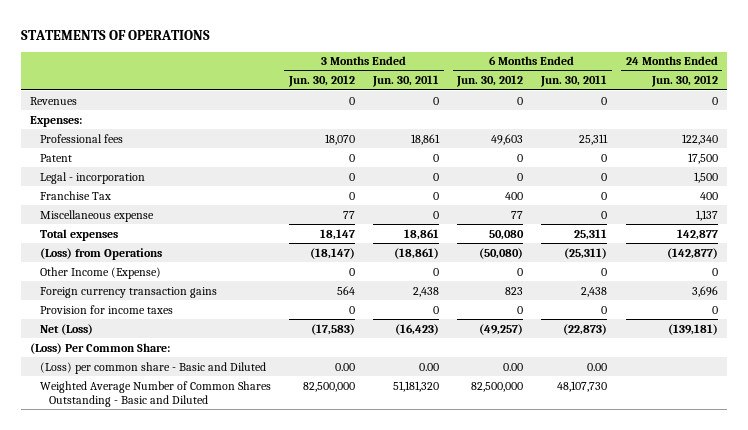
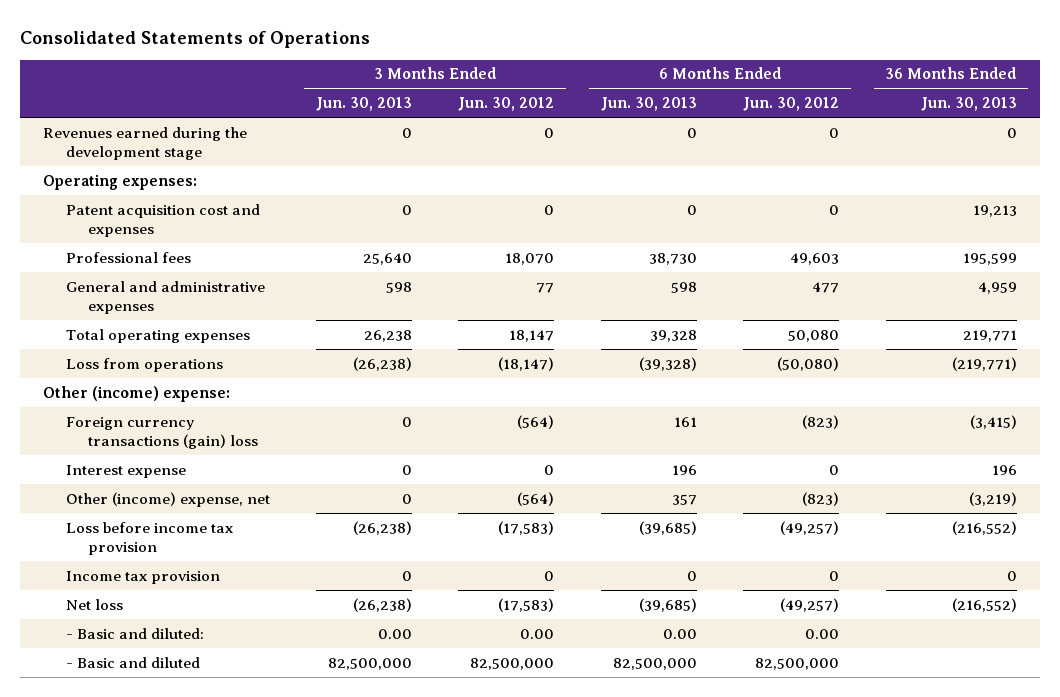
- STATEMENTS OF OPERATIONS
+ Consolidated Statements of Operations
- | 3 Months Ended Jun. 30, 2012 | 3 Months Ended Jun. 30, 2011 | 6 Months Ended Jun. 30, 2012 | 6 Months Ended Jun. 30, 2011 | 24 Months Ended Jun. 30, 2012
+ | 3 Months Ended Jun. 30, 2013 | 3 Months Ended Jun. 30, 2012 | 6 Months Ended Jun. 30, 2013 | 6 Months Ended Jun. 30, 2012 | 36 Months Ended Jun. 30, 2013
- Revenues | 0 | 0 | 0 | 0 | 0
- Expenses:
+ Revenues earned during the development stage | 0 | 0 | 0 | 0 | 0
+ Operating expenses:
+ Patent acquisition cost and expenses | 0 | 0 | 0 | 0 | 19,213
- Patent | 0 | 0 | 0 | 0 | 17,500
- Legal - incorporation | 0 | 0 | 0 | 0 | 1,500
- Franchise Tax | 0 | 0 | 400 | 0 | 400
- Miscellaneous expense | 77 | 0 | 77 | 0 | 1,137
- Total expenses | 18,147 | 18,861 | 50,080 | 25,311 | 142,877
- (Loss) from Operations | (18,147) | (18,861) | (50,080) | (25,311) | (142,877)
- Other Income (Expense) | 0 | 0 | 0 | 0 | 0
- Foreign currency transaction gains | 564 | 2,438 | 823 | 2,438 | 3,696
- Provision for income taxes | 0 | 0 | 0 | 0 | 0
- Net (Loss) | (17,583) | (16,423) | (49,257) | (22,873) | (139,181)
- (Loss) Per Common Share:
- (Loss) per common share - Basic and Diluted | 0.00 | 0.00 | 0.00 | 0.00 |
- Weighted Average Number of Common Shares Outstanding - Basic and Diluted | 82,500,000 | 51,181,320 | 82,500,000 | 48,107,730 |
+ General and administrative expenses | 598 | 77 | 598 | 477 | 4,959
+ Total operating expenses | 26,238 | 18,147 | 39,328 | 50,080 | 219,771
+ Loss from operations | (26,238) | (18,147) | (39,328) | (50,080) | (219,771)
+ Other (income) expense:
+ Foreign currency transactions (gain) loss | 0 | (564) | 161 | (823) | (3,415)
+ Interest expense | 0 | 0 | 196 | 0 | 196
+ Other (income) expense, net | 0 | (564) | 357 | (823) | (3,219)
+ Loss before income tax provision | (26,238) | (17,583) | (39,685) | (49,257) | (216,552)
+ Income tax provision | 0 | 0 | 0 | 0 | 0
+ Net loss | (26,238) | (17,583) | (39,685) | (49,257) | (216,552)
+ - Basic and diluted: | 0.00 | 0.00 | 0.00 | 0.00 |
+ - Basic and diluted | 82,500,000 | 82,500,000 | 82,500,000 | 82,500,000 |

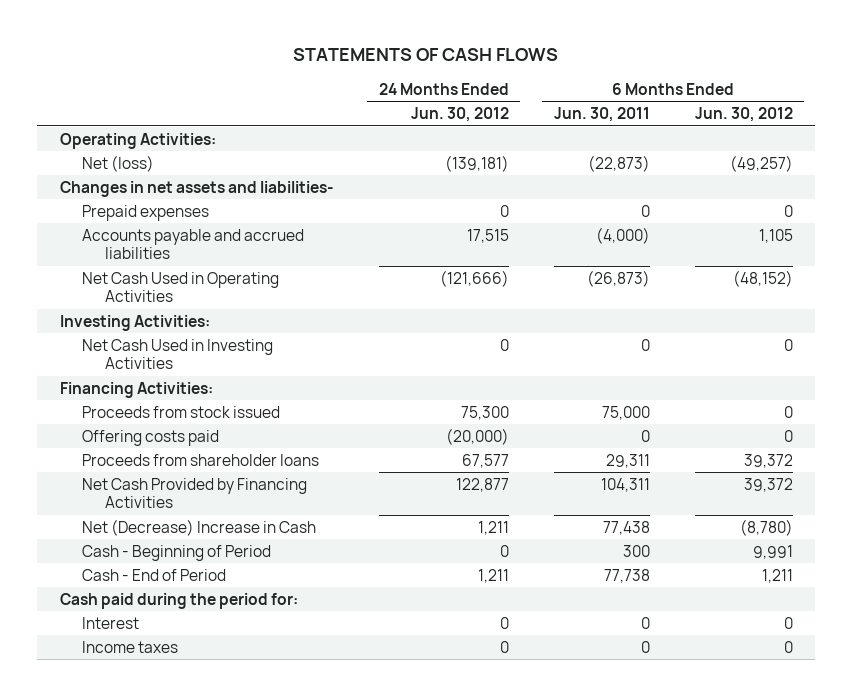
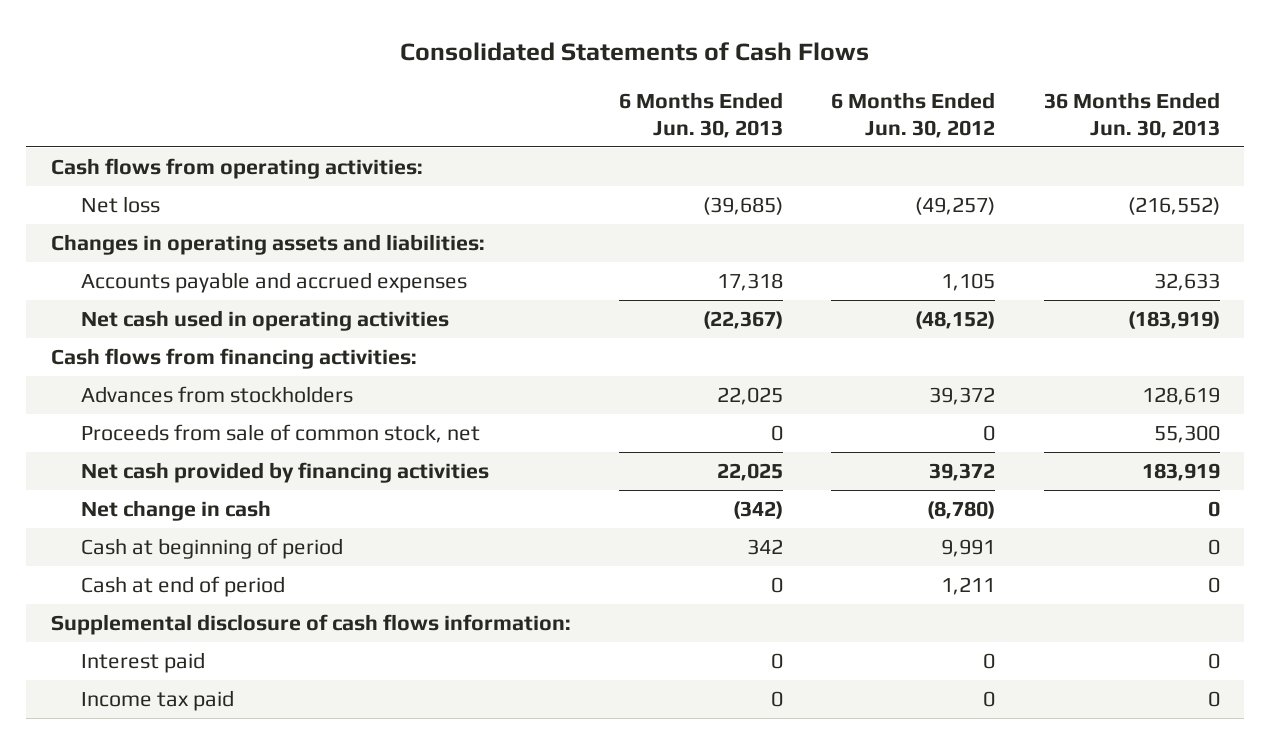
- STATEMENTS OF CASH FLOWS
+ Consolidated Statements of Cash Flows
- | 24 Months Ended Jun. 30, 2012 | 6 Months Ended Jun. 30, 2011 | 6 Months Ended Jun. 30, 2012
+ | 6 Months Ended Jun. 30, 2013 | 6 Months Ended Jun. 30, 2012 | 36 Months Ended Jun. 30, 2013
- Operating Activities:
- Net (loss) | (139,181) | (22,873) | (49,257)
- Changes in net assets and liabilities-
- Prepaid expenses | 0 | 0 | 0
- Accounts payable and accrued liabilities | 17,515 | (4,000) | 1,105
- Net Cash Used in Operating Activities | (121,666) | (26,873) | (48,152)
- Investing Activities:
- Net Cash Used in Investing Activities | 0 | 0 | 0
- Financing Activities:
- Proceeds from stock issued | 75,300 | 75,000 | 0
- Offering costs paid | (20,000) | 0 | 0
- Proceeds from shareholder loans | 67,577 | 29,311 | 39,372
- Net Cash Provided by Financing Activities | 122,877 | 104,311 | 39,372
- Net (Decrease) Increase in Cash | 1,211 | 77,438 | (8,780)
- Cash - Beginning of Period | 0 | 300 | 9,991
- Cash - End of Period | 1,211 | 77,738 | 1,211
- Cash paid during the period for:
- Interest | 0 | 0 | 0
- Income taxes | 0 | 0 | 0
+ Cash flows from operating activities:
+ Net loss | (39,685) | (49,257) | (216,552)
+ Changes in operating assets and liabilities:
+ Accounts payable and accrued expenses | 17,318 | 1,105 | 32,633
+ Net cash used in operating activities | (22,367) | (48,152) | (183,919)
+ Cash flows from financing activities:
+ Advances from stockholders | 22,025 | 39,372 | 128,619
+ Proceeds from sale of common stock, net | 0 | 0 | 55,300
+ Net cash provided by financing activities | 22,025 | 39,372 | 183,919
+ Net change in cash | (342) | (8,780) | 0
+ Cash at beginning of period | 342 | 9,991 | 0
+ Cash at end of period | 0 | 1,211 | 0
+ Supplemental disclosure of cash flows information:
+ Interest paid | 0 | 0 | 0
+ Income tax paid | 0 | 0 | 0

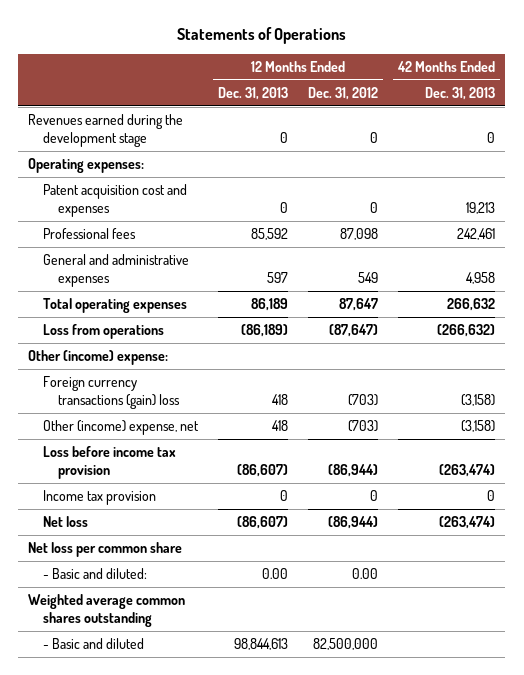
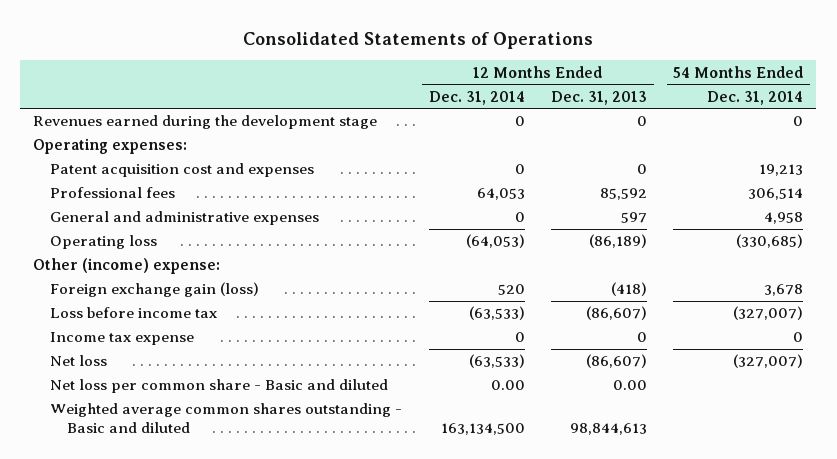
- Statements of Operations
+ Consolidated Statements of Operations
- | 12 Months Ended Dec. 31, 2013 | 12 Months Ended Dec. 31, 2012 | 42 Months Ended Dec. 31, 2013
+ | 12 Months Ended Dec. 31, 2014 | 12 Months Ended Dec. 31, 2013 | 54 Months Ended Dec. 31, 2014
- Total operating expenses | 86,189 | 87,647 | 266,632
- Loss from operations | (86,189) | (87,647) | (266,632)
+ Operating loss | (64,053) | (86,189) | (330,685)
- Foreign currency transactions (gain) loss | 418 | (703) | (3,158)
- Other (income) expense, net | 418 | (703) | (3,158)
- Loss before income tax provision | (86,607) | (86,944) | (263,474)
- Income tax provision | 0 | 0 | 0
+ Foreign exchange gain (loss) | 520 | (418) | 3,678
+ Loss before income tax | (63,533) | (86,607) | (327,007)
+ Income tax expense | 0 | 0 | 0
- Net loss per common share
- - Basic and diluted: | 0.00 | 0.00 |
- Weighted average common shares outstanding
- - Basic and diluted | 98,844,613 | 82,500,000 |
+ Net loss per common share - Basic and diluted | 0.00 | 0.00 |
+ Weighted average common shares outstanding - Basic and diluted | 163,134,500 | 98,844,613 |

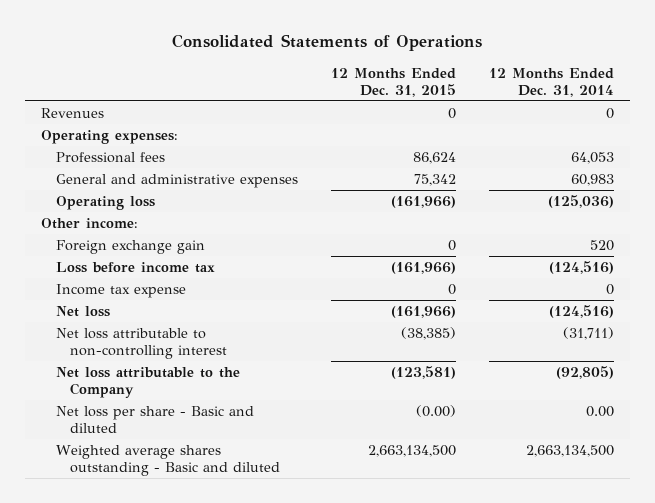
- | 12 Months Ended Dec. 31, 2014 | 12 Months Ended Dec. 31, 2013 | 54 Months Ended Dec. 31, 2014
+ | 12 Months Ended Dec. 31, 2015 | 12 Months Ended Dec. 31, 2014
- Revenues earned during the development stage | 0 | 0 | 0
+ Revenues | 0 | 0
- Patent acquisition cost and expenses | 0 | 0 | 19,213
- General and administrative expenses | 0 | 597 | 4,958
- Operating loss | (64,053) | (86,189) | (330,685)
- Other (income) expense:
- Foreign exchange gain (loss) | 520 | (418) | 3,678
- Loss before income tax | (63,533) | (86,607) | (327,007)
+ General and administrative expenses | 75,342 | 60,983
+ Operating loss | (161,966) | (125,036)
+ Other income:
+ Foreign exchange gain | 0 | 520
+ Loss before income tax | (161,966) | (124,516)
- Net loss | (63,533) | (86,607) | (327,007)
- Net loss per common share - Basic and diluted | 0.00 | 0.00 |
- Weighted average common shares outstanding - Basic and diluted | 163,134,500 | 98,844,613 |
+ Net loss | (161,966) | (124,516)
+ Net loss attributable to non-controlling interest | (38,385) | (31,711)
+ Net loss attributable to the Company | (123,581) | (92,805)
+ Net loss per share - Basic and diluted | (0.00) | 0.00
+ Weighted average shares outstanding - Basic and diluted | 2,663,134,500 | 2,663,134,500

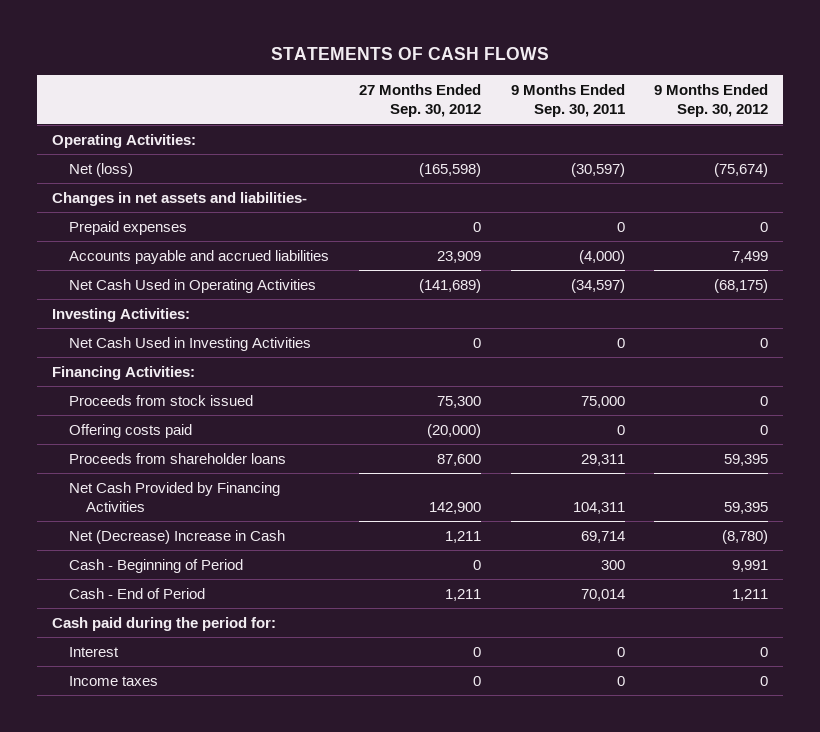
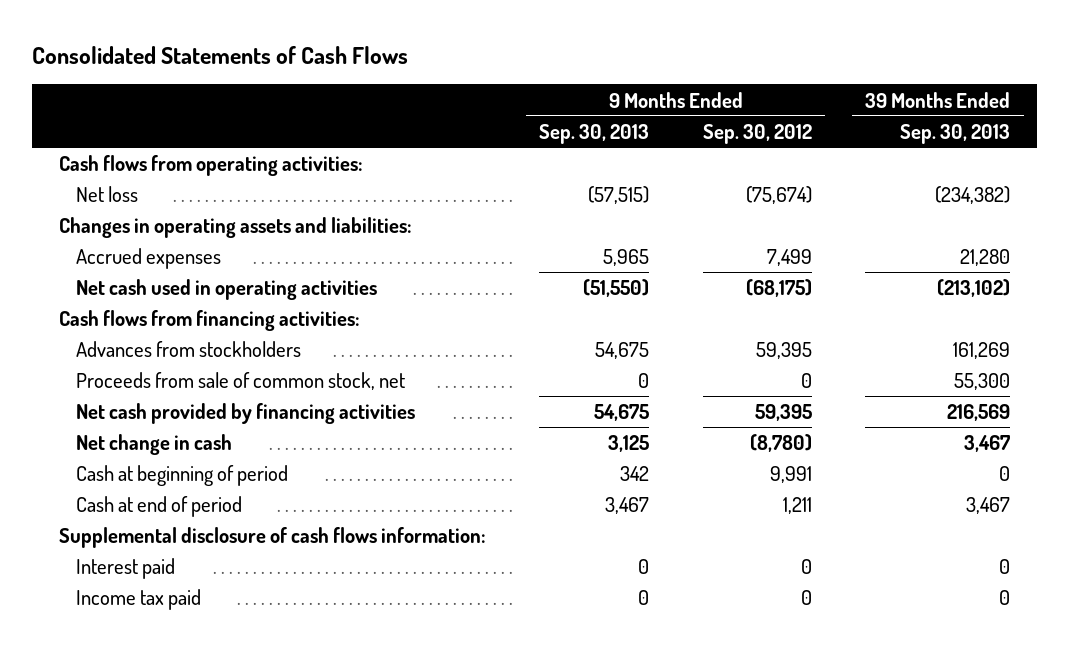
- STATEMENTS OF CASH FLOWS
+ Consolidated Statements of Cash Flows
- | 27 Months Ended Sep. 30, 2012 | 9 Months Ended Sep. 30, 2011 | 9 Months Ended Sep. 30, 2012
+ | 9 Months Ended Sep. 30, 2013 | 9 Months Ended Sep. 30, 2012 | 39 Months Ended Sep. 30, 2013
- Operating Activities:
- Net (loss) | (165,598) | (30,597) | (75,674)
- Changes in net assets and liabilities-
- Prepaid expenses | 0 | 0 | 0
- Accounts payable and accrued liabilities | 23,909 | (4,000) | 7,499
- Net Cash Used in Operating Activities | (141,689) | (34,597) | (68,175)
- Investing Activities:
- Net Cash Used in Investing Activities | 0 | 0 | 0
- Financing Activities:
- Proceeds from stock issued | 75,300 | 75,000 | 0
- Offering costs paid | (20,000) | 0 | 0
- Proceeds from shareholder loans | 87,600 | 29,311 | 59,395
- Net Cash Provided by Financing Activities | 142,900 | 104,311 | 59,395
- Net (Decrease) Increase in Cash | 1,211 | 69,714 | (8,780)
- Cash - Beginning of Period | 0 | 300 | 9,991
- Cash - End of Period | 1,211 | 70,014 | 1,211
- Cash paid during the period for:
- Interest | 0 | 0 | 0
- Income taxes | 0 | 0 | 0
+ Cash flows from operating activities:
+ Net loss | (57,515) | (75,674) | (234,382)
+ Changes in operating assets and liabilities:
+ Accrued expenses | 5,965 | 7,499 | 21,280
+ Net cash used in operating activities | (51,550) | (68,175) | (213,102)
+ Cash flows from financing activities:
+ Advances from stockholders | 54,675 | 59,395 | 161,269
+ Proceeds from sale of common stock, net | 0 | 0 | 55,300
+ Net cash provided by financing activities | 54,675 | 59,395 | 216,569
+ Net change in cash | 3,125 | (8,780) | 3,467
+ Cash at beginning of period | 342 | 9,991 | 0
+ Cash at end of period | 3,467 | 1,211 | 3,467
+ Supplemental disclosure of cash flows information:
+ Interest paid | 0 | 0 | 0
+ Income tax paid | 0 | 0 | 0

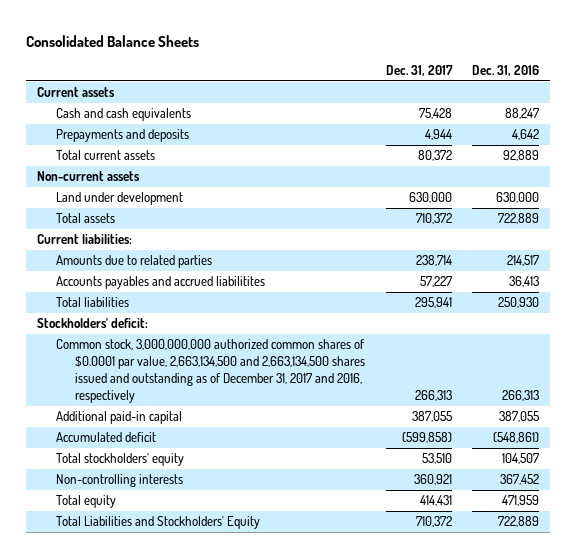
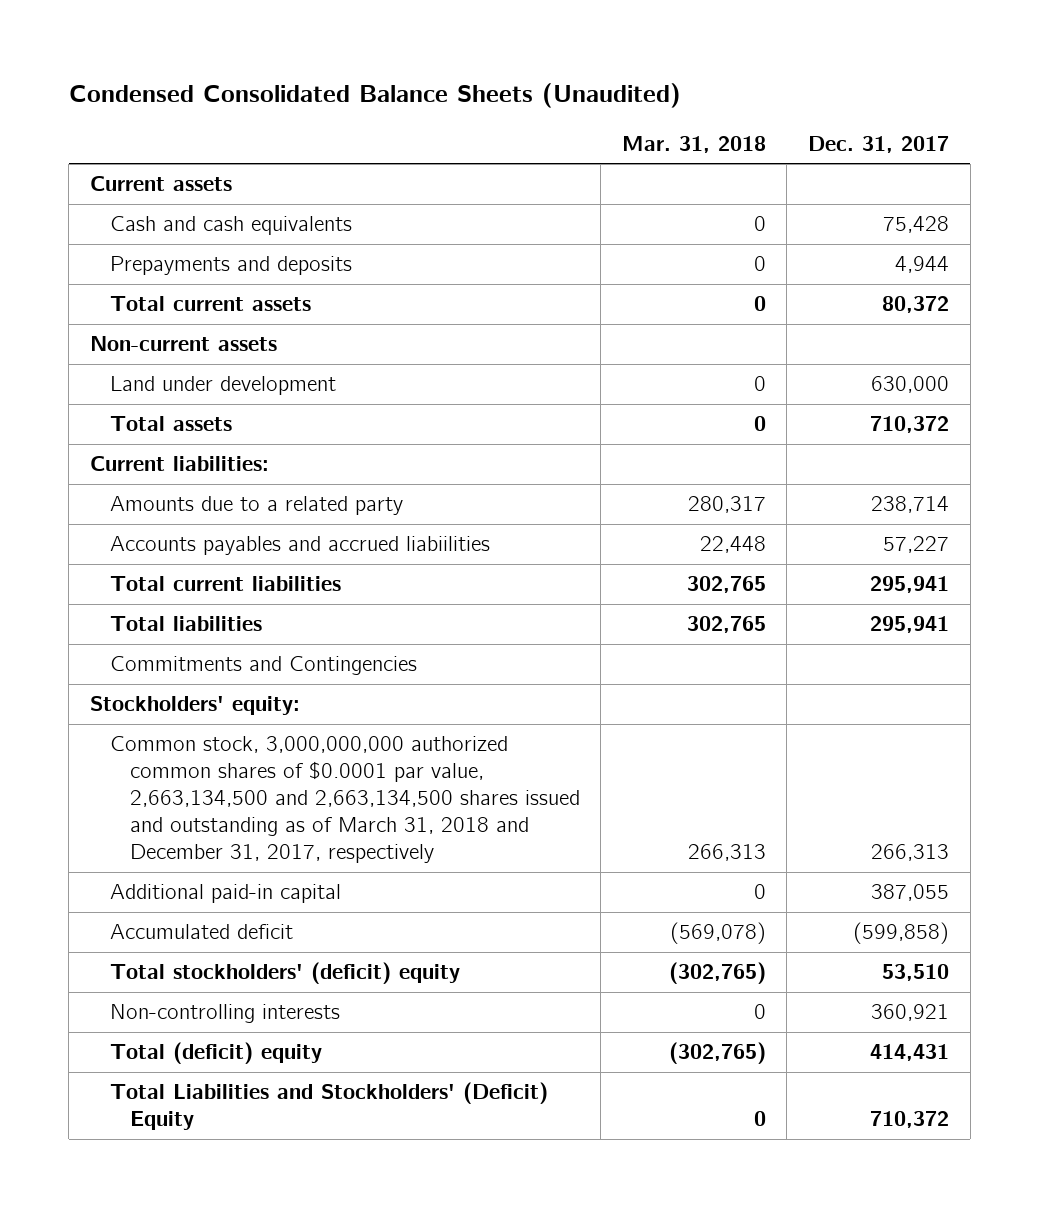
- Consolidated Balance Sheets
+ Condensed Consolidated Balance Sheets (Unaudited)
- | Dec. 31, 2017 | Dec. 31, 2016
+ | Mar. 31, 2018 | Dec. 31, 2017
- Amounts due to related parties | 238,714 | 214,517
- Accounts payables and accrued liabilitites | 57,227 | 36,413
+ Amounts due to a related party | 280,317 | 238,714
+ Accounts payables and accrued liabiilities | 22,448 | 57,227
+ Total current liabilities | 302,765 | 295,941
- Stockholders' deficit:
- Common stock, 3,000,000,000 authorized common shares of $0.0001 par value, 2,663,134,500 and 2,663,134,500 shares issued and outstanding as of December 31, 2017 and 2016, respectively | 266,313 | 266,313
+ Commitments and Contingencies
+ Stockholders' equity:
+ Common stock, 3,000,000,000 authorized common shares of $0.0001 par value, 2,663,134,500 and 2,663,134,500 shares issued and outstanding as of March 31, 2018 and December 31, 2017, respectively | 266,313 | 266,313
- Total stockholders' equity | 53,510 | 104,507
+ Total stockholders' (deficit) equity | (302,765) | 53,510
- Total equity | 414,431 | 471,959
- Total Liabilities and Stockholders' Equity | 710,372 | 722,889
+ Total (deficit) equity | (302,765) | 414,431
+ Total Liabilities and Stockholders' (Deficit) Equity | 0 | 710,372

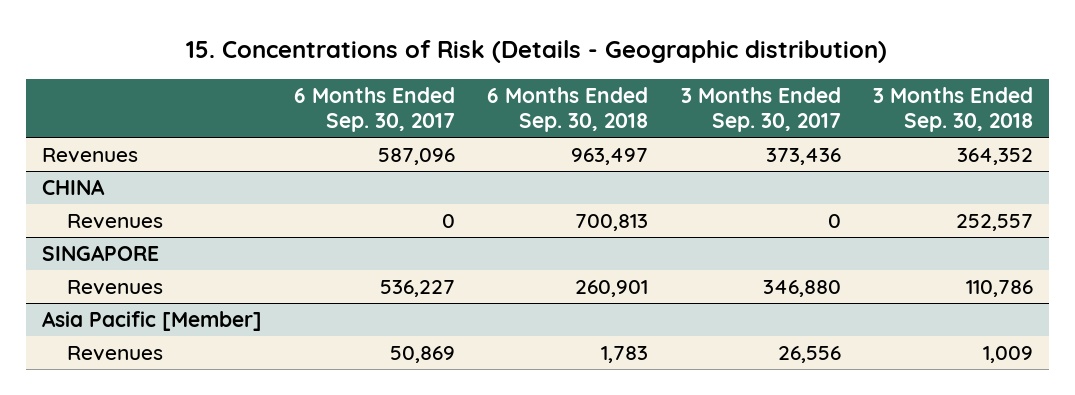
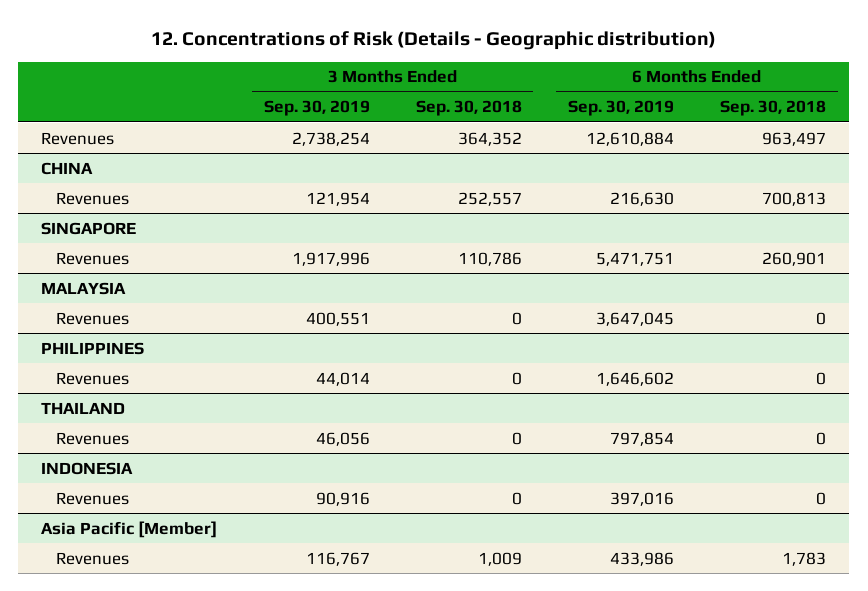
- 15. Concentrations of Risk (Details - Geographic distribution)
+ 12. Concentrations of Risk (Details - Geographic distribution)
- | 6 Months Ended Sep. 30, 2017 | 6 Months Ended Sep. 30, 2018 | 3 Months Ended Sep. 30, 2017 | 3 Months Ended Sep. 30, 2018
+ | 3 Months Ended Sep. 30, 2019 | 3 Months Ended Sep. 30, 2018 | 6 Months Ended Sep. 30, 2019 | 6 Months Ended Sep. 30, 2018
+ MALAYSIA
+ Revenues | 400,551 | 0 | 3,647,045 | 0
+ PHILIPPINES
+ Revenues | 44,014 | 0 | 1,646,602 | 0
+ THAILAND
+ Revenues | 46,056 | 0 | 797,854 | 0
+ INDONESIA
+ Revenues | 90,916 | 0 | 397,016 | 0

